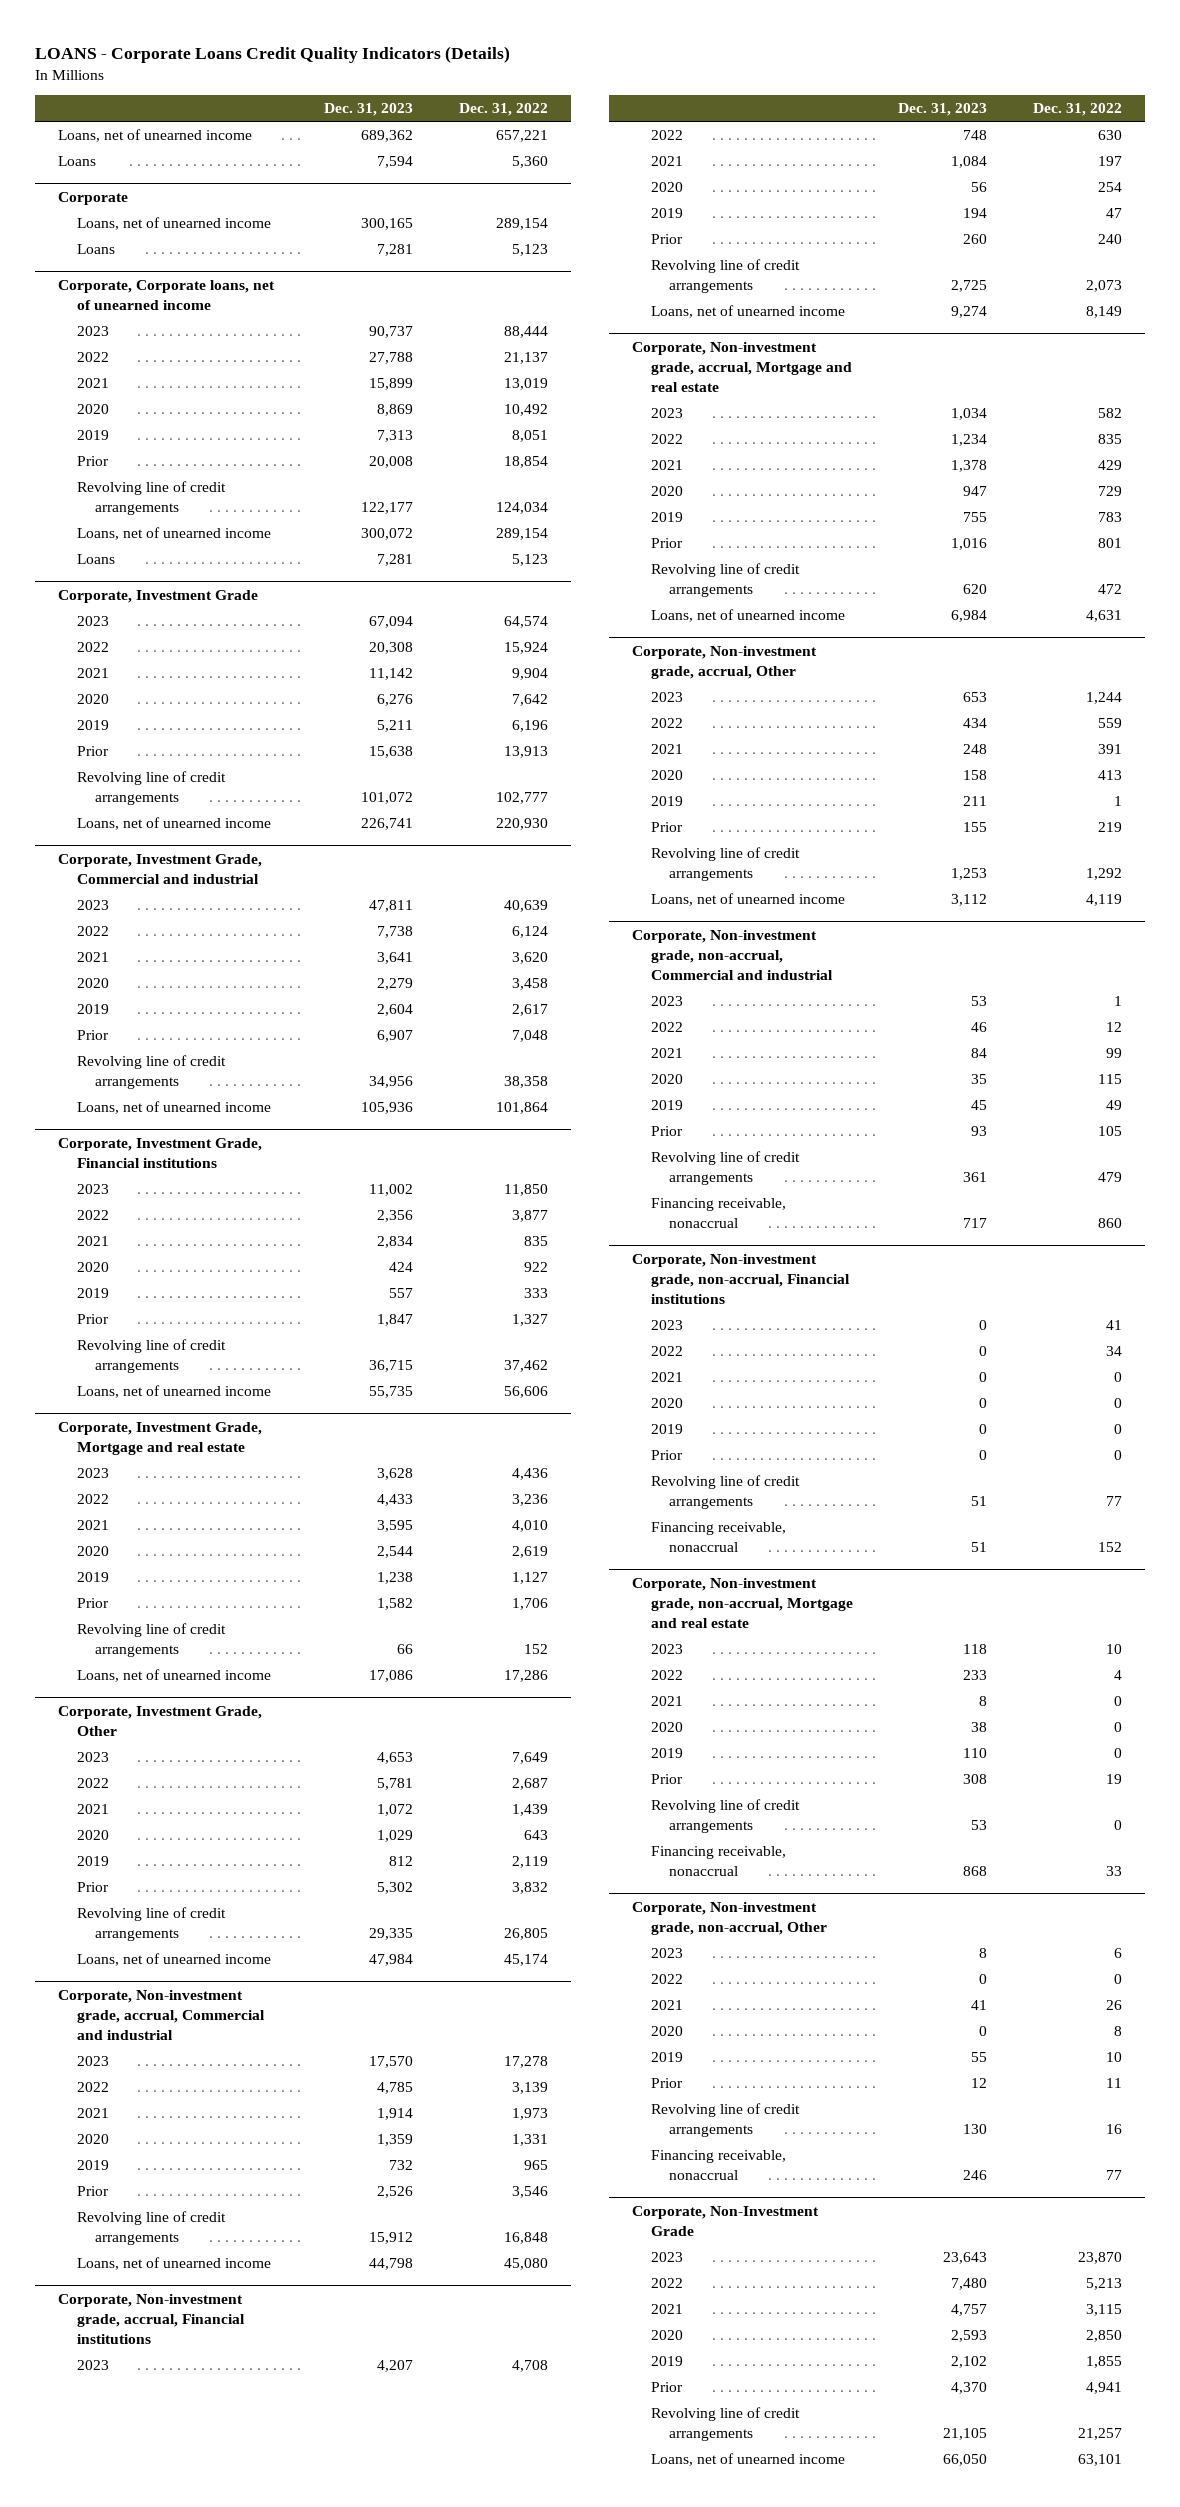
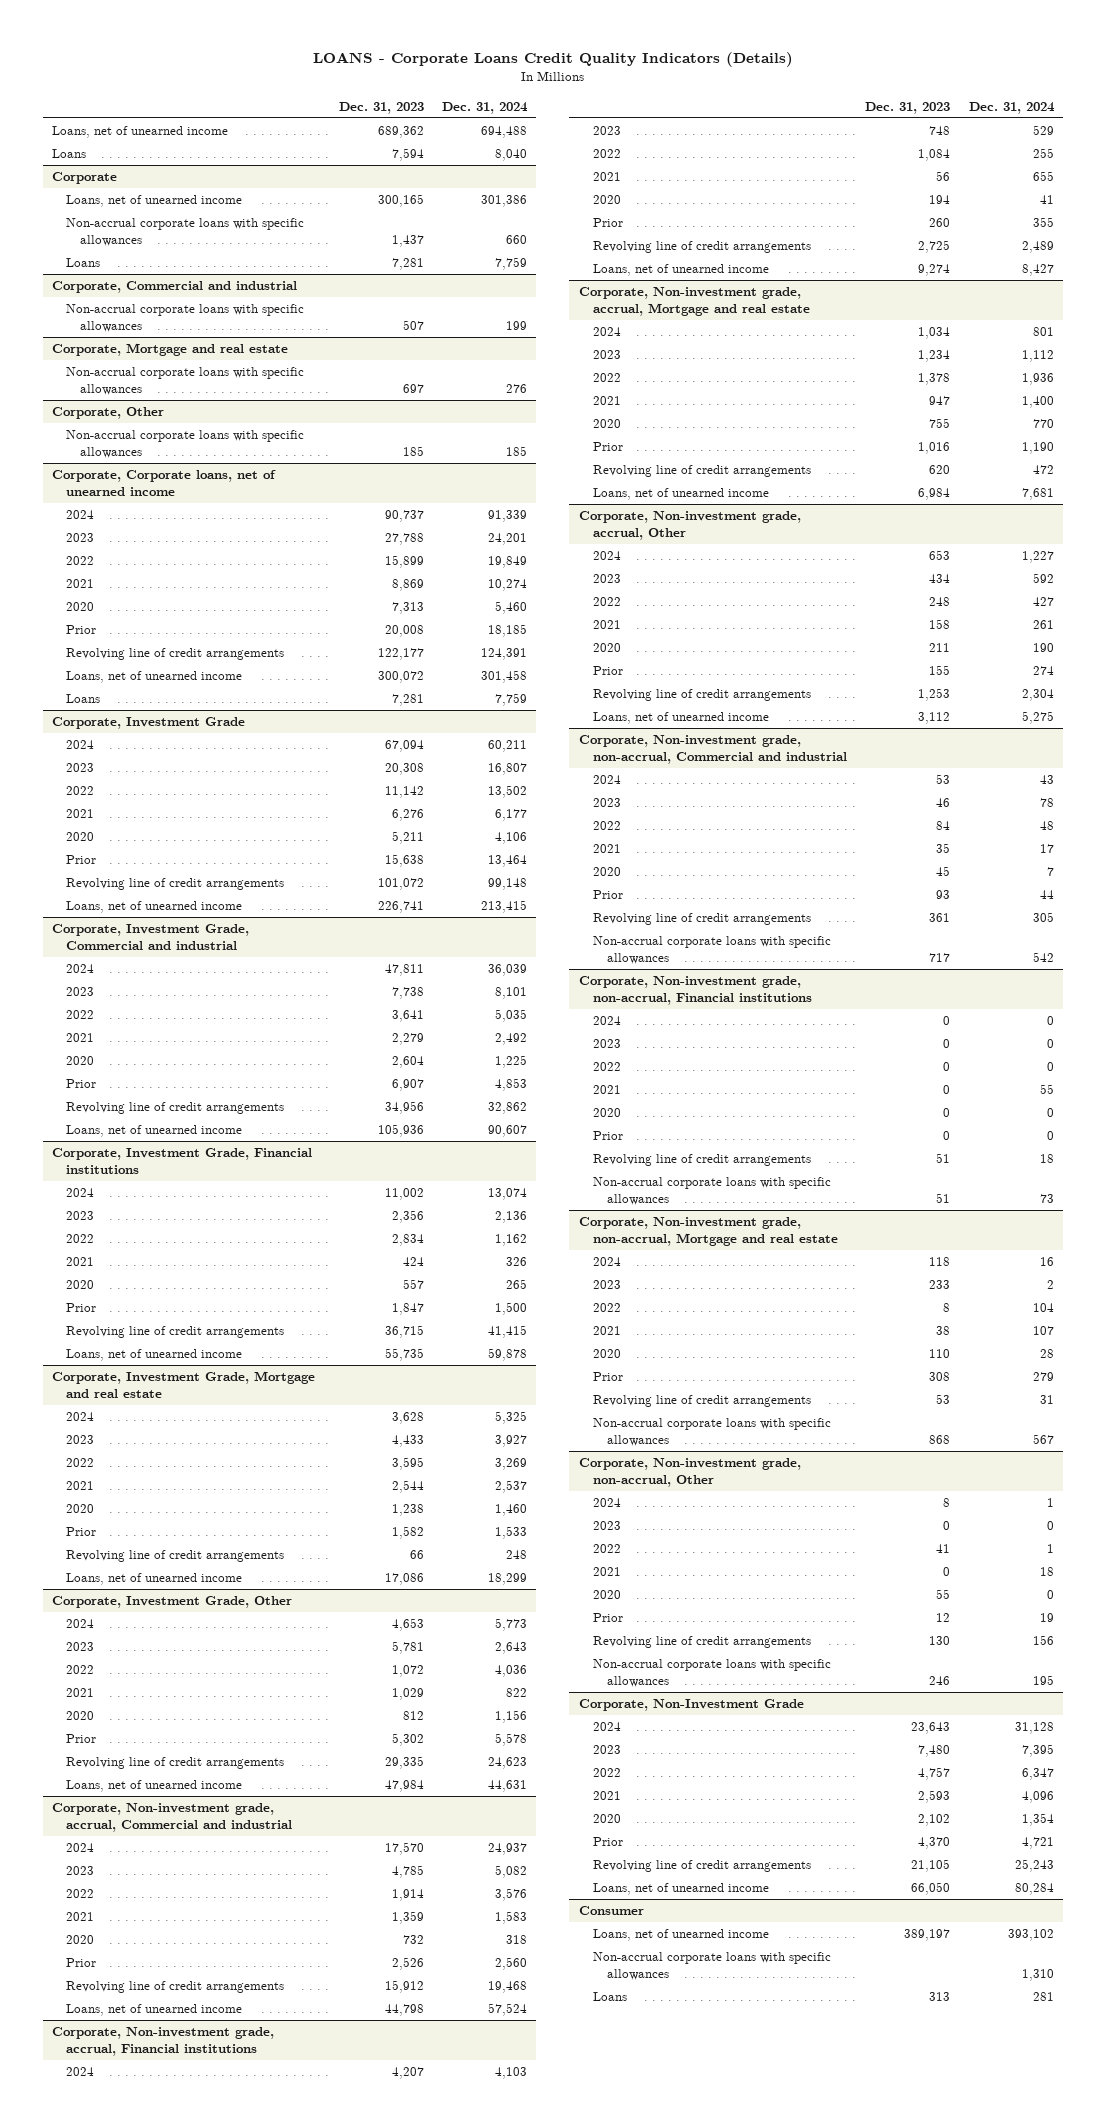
- | Dec. 31, 2023 | Dec. 31, 2022
+ | Dec. 31, 2023 | Dec. 31, 2024
@ Corporate
+ Non-accrual corporate loans with specific allowances | 1,437 | 660
+ Corporate, Commercial and industrial
+ Non-accrual corporate loans with specific allowances | 507 | 199
+ Corporate, Mortgage and real estate
+ Non-accrual corporate loans with specific allowances | 697 | 276
+ Corporate, Other
+ Non-accrual corporate loans with specific allowances | 185 | 185
@ Corporate, Corporate loans, net of unearned income
- 2023 | 90,737 | 88,444
- 2022 | 27,788 | 21,137
- 2021 | 15,899 | 13,019
- 2020 | 8,869 | 10,492
- 2019 | 7,313 | 8,051
+ 2024 | 90,737 | 91,339
+ 2023 | 27,788 | 24,201
+ 2022 | 15,899 | 19,849
+ 2021 | 8,869 | 10,274
+ 2020 | 7,313 | 5,460
@ Corporate, Investment Grade
- 2023 | 67,094 | 64,574
- 2022 | 20,308 | 15,924
- 2021 | 11,142 | 9,904
- 2020 | 6,276 | 7,642
- 2019 | 5,211 | 6,196
+ 2024 | 67,094 | 60,211
+ 2023 | 20,308 | 16,807
+ 2022 | 11,142 | 13,502
+ 2021 | 6,276 | 6,177
+ 2020 | 5,211 | 4,106
@ Corporate, Investment Grade, Commercial and industrial
- 2023 | 47,811 | 40,639
- 2022 | 7,738 | 6,124
- 2021 | 3,641 | 3,620
- 2020 | 2,279 | 3,458
- 2019 | 2,604 | 2,617
+ 2024 | 47,811 | 36,039
+ 2023 | 7,738 | 8,101
+ 2022 | 3,641 | 5,035
+ 2021 | 2,279 | 2,492
+ 2020 | 2,604 | 1,225
@ Corporate, Investment Grade, Financial institutions
- 2023 | 11,002 | 11,850
- 2022 | 2,356 | 3,877
- 2021 | 2,834 | 835
- 2020 | 424 | 922
- 2019 | 557 | 333
+ 2024 | 11,002 | 13,074
+ 2023 | 2,356 | 2,136
+ 2022 | 2,834 | 1,162
+ 2021 | 424 | 326
+ 2020 | 557 | 265
@ Corporate, Investment Grade, Mortgage and real estate
- 2023 | 3,628 | 4,436
- 2022 | 4,433 | 3,236
- 2021 | 3,595 | 4,010
- 2020 | 2,544 | 2,619
- 2019 | 1,238 | 1,127
+ 2024 | 3,628 | 5,325
+ 2023 | 4,433 | 3,927
+ 2022 | 3,595 | 3,269
+ 2021 | 2,544 | 2,537
+ 2020 | 1,238 | 1,460
@ Corporate, Investment Grade, Other
- 2023 | 4,653 | 7,649
- 2022 | 5,781 | 2,687
- 2021 | 1,072 | 1,439
- 2020 | 1,029 | 643
- 2019 | 812 | 2,119
+ 2024 | 4,653 | 5,773
+ 2023 | 5,781 | 2,643
+ 2022 | 1,072 | 4,036
+ 2021 | 1,029 | 822
+ 2020 | 812 | 1,156
@ Corporate, Non-investment grade, accrual, Commercial and industrial
- 2023 | 17,570 | 17,278
- 2022 | 4,785 | 3,139
- 2021 | 1,914 | 1,973
- 2020 | 1,359 | 1,331
- 2019 | 732 | 965
+ 2024 | 17,570 | 24,937
+ 2023 | 4,785 | 5,082
+ 2022 | 1,914 | 3,576
+ 2021 | 1,359 | 1,583
+ 2020 | 732 | 318
@ Corporate, Non-investment grade, accrual, Financial institutions
- 2023 | 4,207 | 4,708
- 2022 | 748 | 630
- 2021 | 1,084 | 197
- 2020 | 56 | 254
- 2019 | 194 | 47
+ 2024 | 4,207 | 4,103
+ 2023 | 748 | 529
+ 2022 | 1,084 | 255
+ 2021 | 56 | 655
+ 2020 | 194 | 41
@ Corporate, Non-investment grade, accrual, Mortgage and real estate
- 2023 | 1,034 | 582
- 2022 | 1,234 | 835
- 2021 | 1,378 | 429
- 2020 | 947 | 729
- 2019 | 755 | 783
+ 2024 | 1,034 | 801
+ 2023 | 1,234 | 1,112
+ 2022 | 1,378 | 1,936
+ 2021 | 947 | 1,400
+ 2020 | 755 | 770
@ Corporate, Non-investment grade, accrual, Other
- 2023 | 653 | 1,244
- 2022 | 434 | 559
- 2021 | 248 | 391
- 2020 | 158 | 413
- 2019 | 211 | 1
+ 2024 | 653 | 1,227
+ 2023 | 434 | 592
+ 2022 | 248 | 427
+ 2021 | 158 | 261
+ 2020 | 211 | 190
@ Corporate, Non-investment grade, non-accrual, Commercial and industrial
- 2023 | 53 | 1
- 2022 | 46 | 12
- 2021 | 84 | 99
- 2020 | 35 | 115
- 2019 | 45 | 49
+ 2024 | 53 | 43
+ 2023 | 46 | 78
+ 2022 | 84 | 48
+ 2021 | 35 | 17
+ 2020 | 45 | 7
- Financing receivable, nonaccrual | 717 | 860
+ Non-accrual corporate loans with specific allowances | 717 | 542
@ Corporate, Non-investment grade, non-accrual, Financial institutions
+ 2024 | 0 | 0
- 2019 | 0 | 0
- Financing receivable, nonaccrual | 51 | 152
+ Non-accrual corporate loans with specific allowances | 51 | 73
@ Corporate, Non-investment grade, non-accrual, Mortgage and real estate
- 2023 | 118 | 10
- 2022 | 233 | 4
- 2021 | 8 | 0
- 2020 | 38 | 0
- 2019 | 110 | 0
+ 2024 | 118 | 16
+ 2023 | 233 | 2
+ 2022 | 8 | 104
+ 2021 | 38 | 107
+ 2020 | 110 | 28
- Financing receivable, nonaccrual | 868 | 33
+ Non-accrual corporate loans with specific allowances | 868 | 567
@ Corporate, Non-investment grade, non-accrual, Other
- 2023 | 8 | 6
- 2022 | 0 | 0
- 2021 | 41 | 26
- 2020 | 0 | 8
- 2019 | 55 | 10
+ 2024 | 8 | 1
+ 2023 | 0 | 0
+ 2022 | 41 | 1
+ 2021 | 0 | 18
+ 2020 | 55 | 0
- Financing receivable, nonaccrual | 246 | 77
+ Non-accrual corporate loans with specific allowances | 246 | 195
@ Corporate, Non-Investment Grade
- 2023 | 23,643 | 23,870
- 2022 | 7,480 | 5,213
- 2021 | 4,757 | 3,115
- 2020 | 2,593 | 2,850
- 2019 | 2,102 | 1,855
+ 2024 | 23,643 | 31,128
+ 2023 | 7,480 | 7,395
+ 2022 | 4,757 | 6,347
+ 2021 | 2,593 | 4,096
+ 2020 | 2,102 | 1,354
+ Consumer
+ Loans, net of unearned income | 389,197 | 393,102
+ Non-accrual corporate loans with specific allowances | | 1,310
+ Loans | 313 | 281

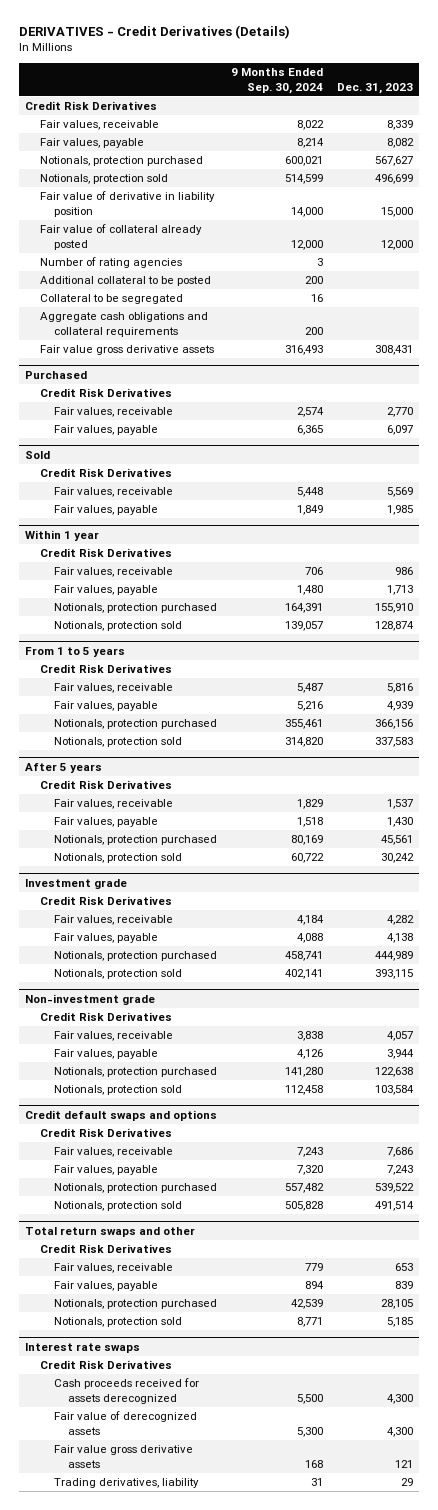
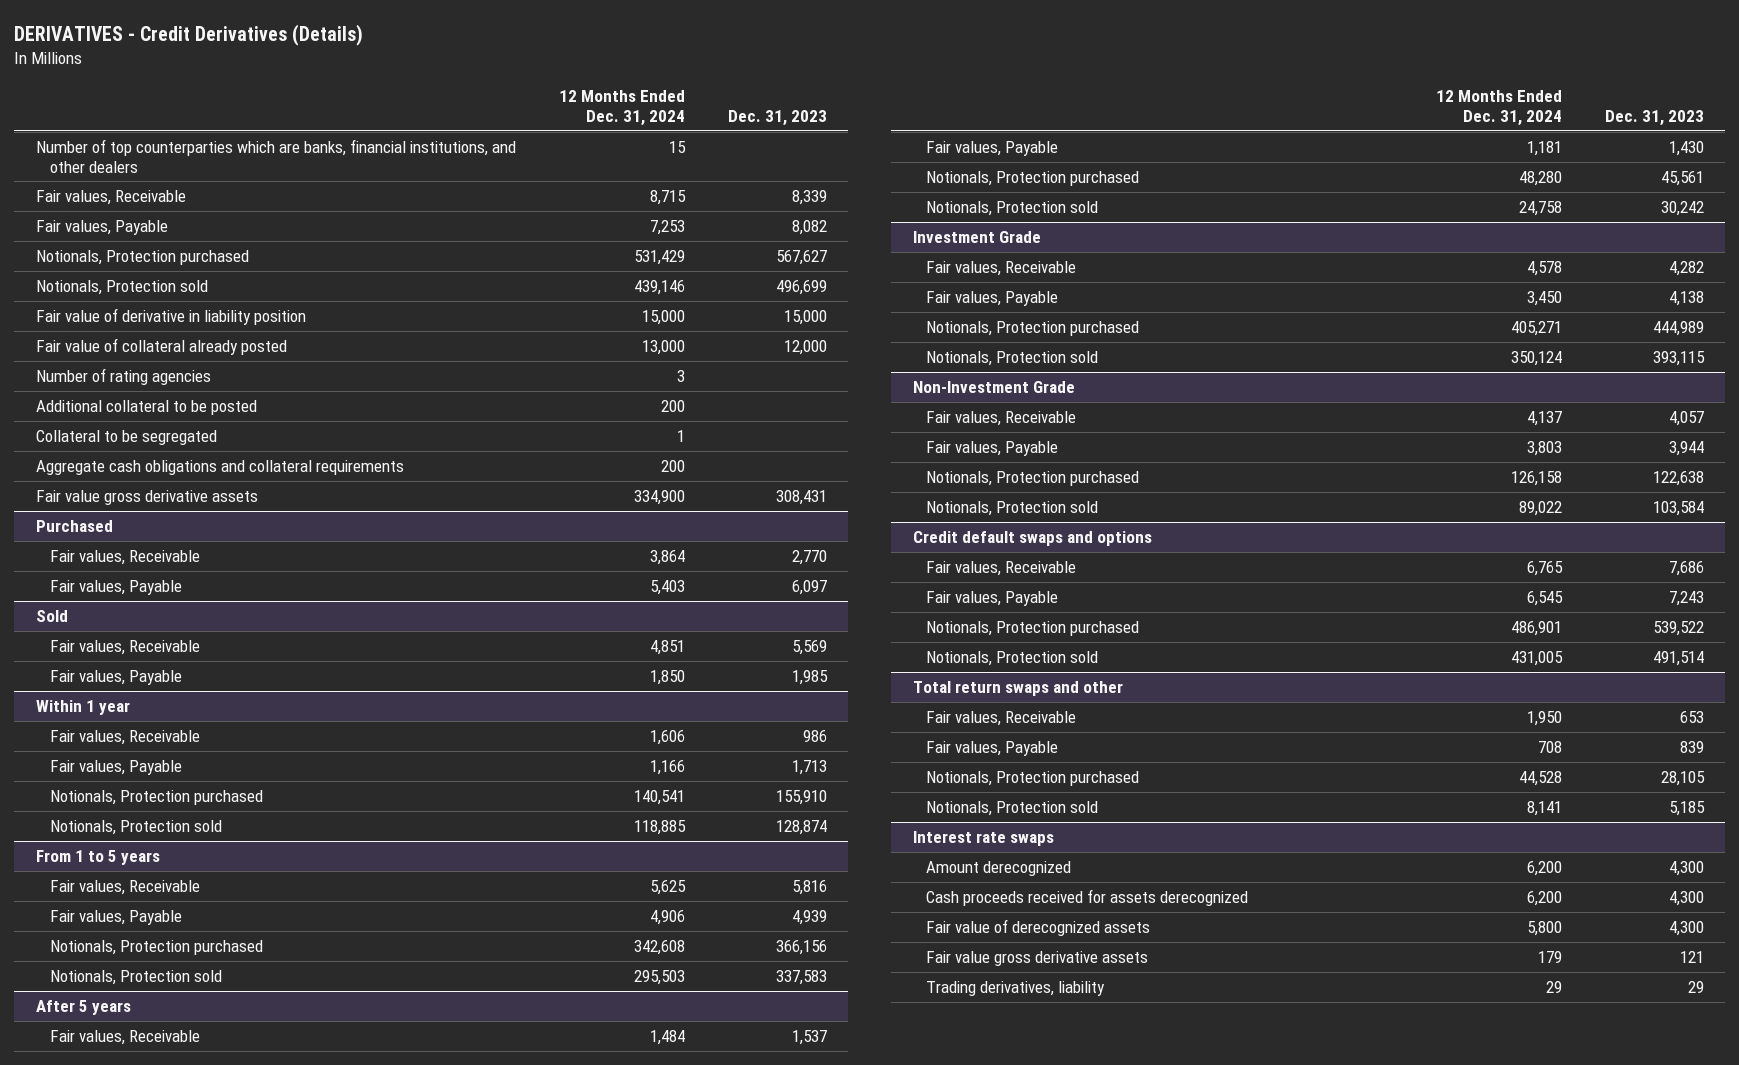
- | 9 Months Ended Sep. 30, 2024 | Dec. 31, 2023
+ | 12 Months Ended Dec. 31, 2024 | Dec. 31, 2023
- Credit Risk Derivatives
- Fair values, receivable | 8,022 | 8,339
- Fair values, payable | 8,214 | 8,082
- Notionals, protection purchased | 600,021 | 567,627
- Notionals, protection sold | 514,599 | 496,699
+ Number of top counterparties which are banks, financial institutions, and other dealers | 15 |
+ Fair values, Receivable | 8,715 | 8,339
+ Fair values, Payable | 7,253 | 8,082
+ Notionals, Protection purchased | 531,429 | 567,627
+ Notionals, Protection sold | 439,146 | 496,699
@ Purchased
- Credit Risk Derivatives
- Fair values, receivable | 2,574 | 2,770
- Fair values, payable | 6,365 | 6,097
+ Fair values, Receivable | 3,864 | 2,770
+ Fair values, Payable | 5,403 | 6,097
@ Sold
- Credit Risk Derivatives
- Fair values, receivable | 5,448 | 5,569
- Fair values, payable | 1,849 | 1,985
+ Fair values, Receivable | 4,851 | 5,569
+ Fair values, Payable | 1,850 | 1,985
@ Within 1 year
- Credit Risk Derivatives
- Fair values, receivable | 706 | 986
- Fair values, payable | 1,480 | 1,713
- Notionals, protection purchased | 164,391 | 155,910
- Notionals, protection sold | 139,057 | 128,874
+ Fair values, Receivable | 1,606 | 986
+ Fair values, Payable | 1,166 | 1,713
+ Notionals, Protection purchased | 140,541 | 155,910
+ Notionals, Protection sold | 118,885 | 128,874
@ From 1 to 5 years
- Credit Risk Derivatives
- Fair values, receivable | 5,487 | 5,816
- Fair values, payable | 5,216 | 4,939
- Notionals, protection purchased | 355,461 | 366,156
- Notionals, protection sold | 314,820 | 337,583
+ Fair values, Receivable | 5,625 | 5,816
+ Fair values, Payable | 4,906 | 4,939
+ Notionals, Protection purchased | 342,608 | 366,156
+ Notionals, Protection sold | 295,503 | 337,583
@ After 5 years
- Credit Risk Derivatives
- Fair values, receivable | 1,829 | 1,537
- Fair values, payable | 1,518 | 1,430
- Notionals, protection purchased | 80,169 | 45,561
- Notionals, protection sold | 60,722 | 30,242
- Investment grade
- Credit Risk Derivatives
- Fair values, receivable | 4,184 | 4,282
- Fair values, payable | 4,088 | 4,138
- Notionals, protection purchased | 458,741 | 444,989
- Notionals, protection sold | 402,141 | 393,115
- Non-investment grade
- Credit Risk Derivatives
- Fair values, receivable | 3,838 | 4,057
- Fair values, payable | 4,126 | 3,944
- Notionals, protection purchased | 141,280 | 122,638
- Notionals, protection sold | 112,458 | 103,584
@ After 5 years
+ Fair values, Receivable | 1,484 | 1,537
+ Fair values, Payable | 1,181 | 1,430
+ Notionals, Protection purchased | 48,280 | 45,561
+ Notionals, Protection sold | 24,758 | 30,242
+ Investment Grade
+ Fair values, Receivable | 4,578 | 4,282
+ Fair values, Payable | 3,450 | 4,138
+ Notionals, Protection purchased | 405,271 | 444,989
+ Notionals, Protection sold | 350,124 | 393,115
+ Non-Investment Grade
+ Fair values, Receivable | 4,137 | 4,057
+ Fair values, Payable | 3,803 | 3,944
+ Notionals, Protection purchased | 126,158 | 122,638
+ Notionals, Protection sold | 89,022 | 103,584
@ Credit default swaps and options
- Credit Risk Derivatives
- Fair values, receivable | 7,243 | 7,686
- Fair values, payable | 7,320 | 7,243
- Notionals, protection purchased | 557,482 | 539,522
- Notionals, protection sold | 505,828 | 491,514
+ Fair values, Receivable | 6,765 | 7,686
+ Fair values, Payable | 6,545 | 7,243
+ Notionals, Protection purchased | 486,901 | 539,522
+ Notionals, Protection sold | 431,005 | 491,514
@ Total return swaps and other
- Credit Risk Derivatives
- Fair values, receivable | 779 | 653
- Fair values, payable | 894 | 839
- Notionals, protection purchased | 42,539 | 28,105
- Notionals, protection sold | 8,771 | 5,185
+ Fair values, Receivable | 1,950 | 653
+ Fair values, Payable | 708 | 839
+ Notionals, Protection purchased | 44,528 | 28,105
+ Notionals, Protection sold | 8,141 | 5,185
@ Interest rate swaps
- Credit Risk Derivatives
+ Amount derecognized | 6,200 | 4,300

